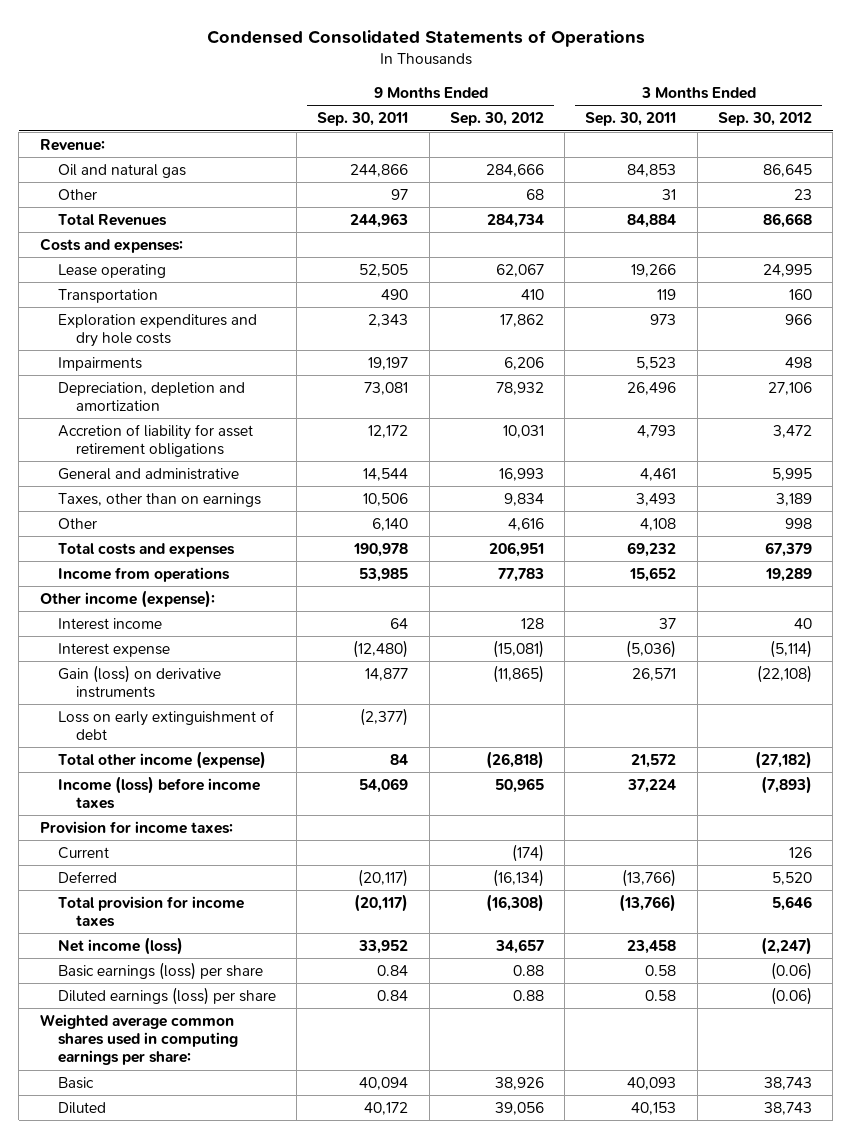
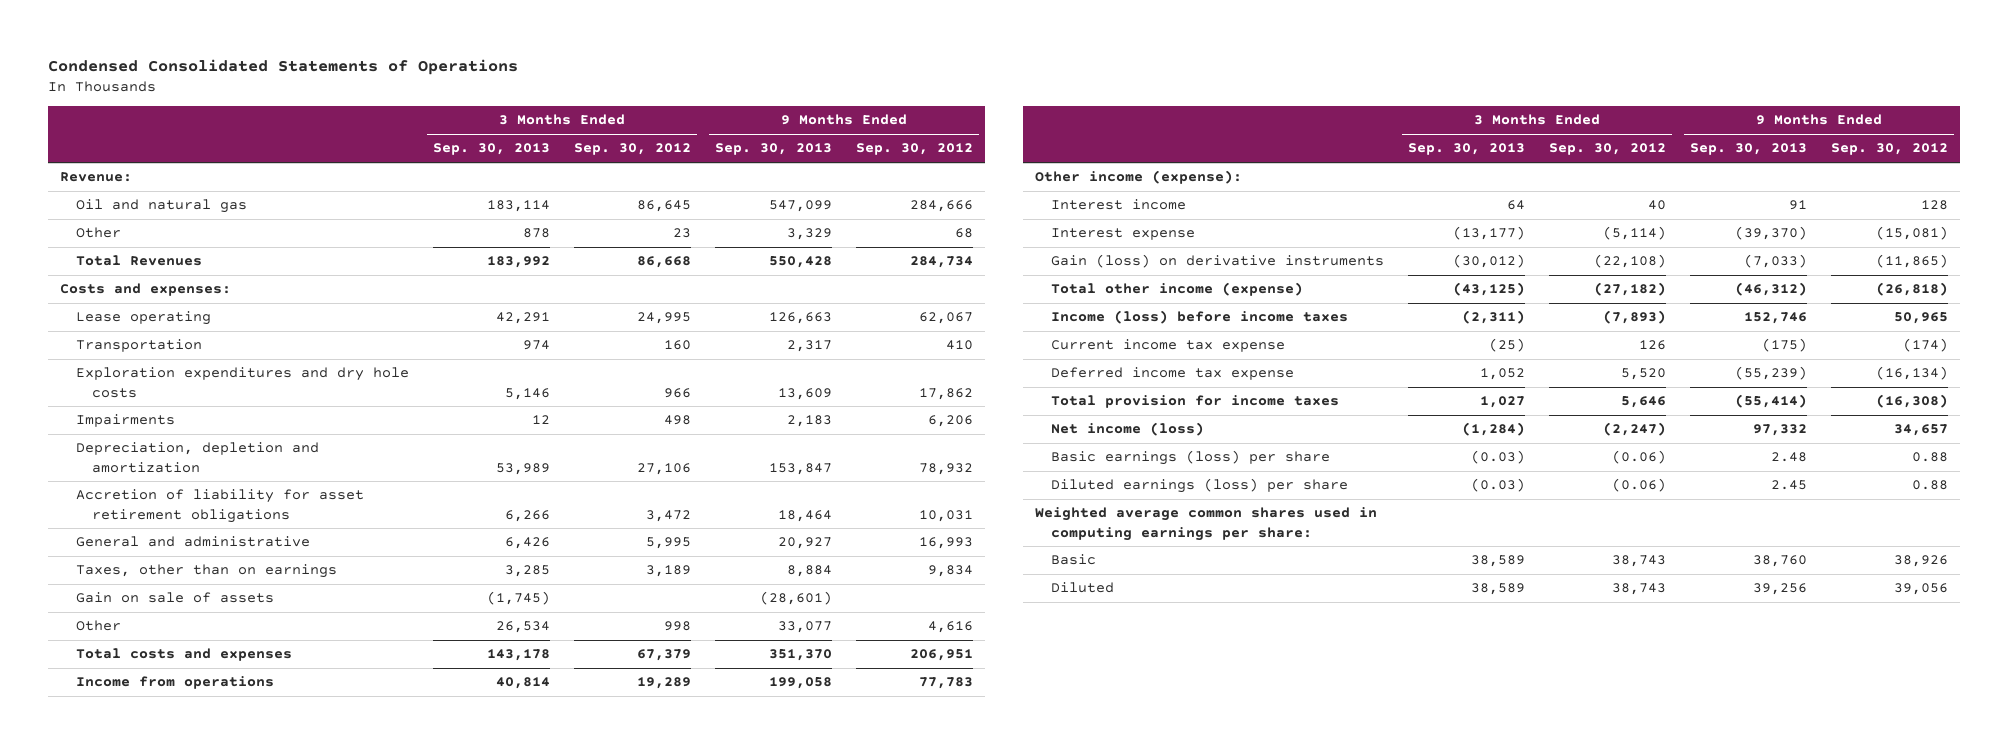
- | 9 Months Ended Sep. 30, 2011 | 9 Months Ended Sep. 30, 2012 | 3 Months Ended Sep. 30, 2011 | 3 Months Ended Sep. 30, 2012
+ | 3 Months Ended Sep. 30, 2013 | 3 Months Ended Sep. 30, 2012 | 9 Months Ended Sep. 30, 2013 | 9 Months Ended Sep. 30, 2012
+ Gain on sale of assets | (1,745) | | (28,601) |
- Loss on early extinguishment of debt | (2,377) | | |
- Provision for income taxes:
- Current | | (174) | | 126
- Deferred | (20,117) | (16,134) | (13,766) | 5,520
+ Current income tax expense | (25) | 126 | (175) | (174)
+ Deferred income tax expense | 1,052 | 5,520 | (55,239) | (16,134)

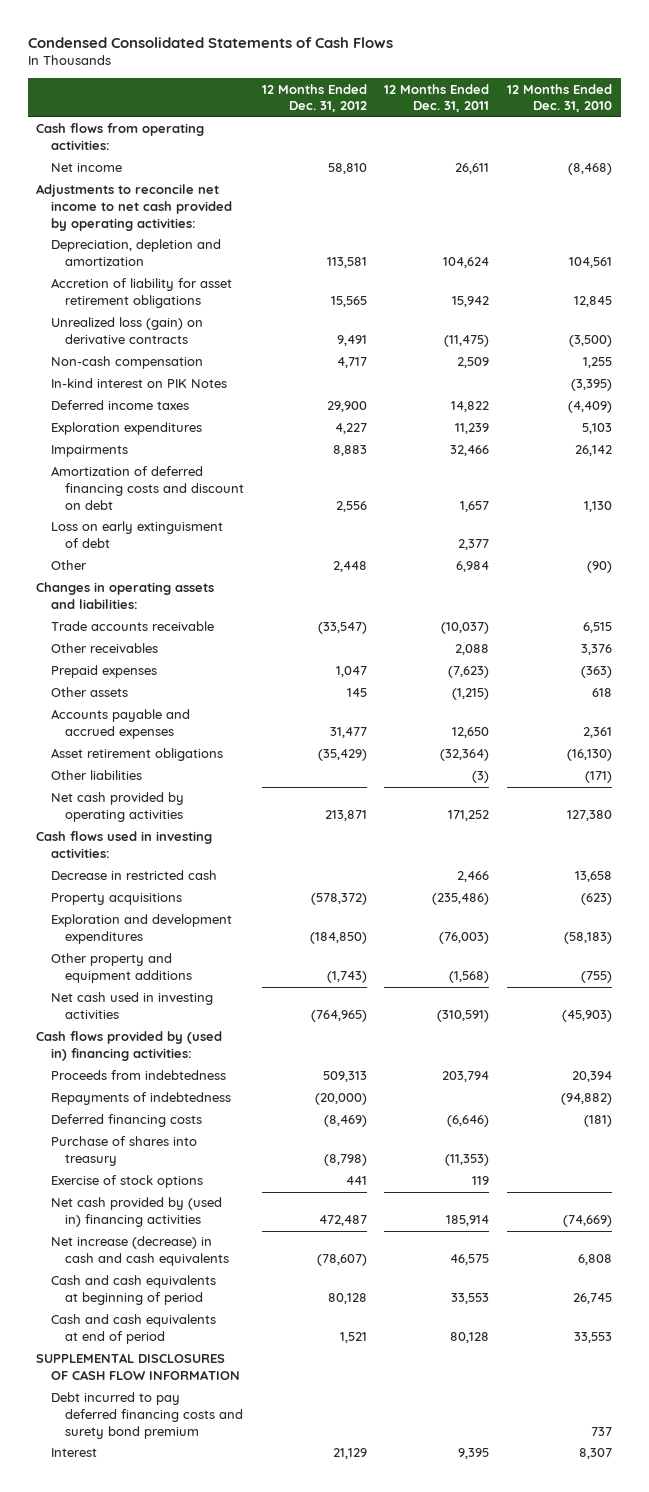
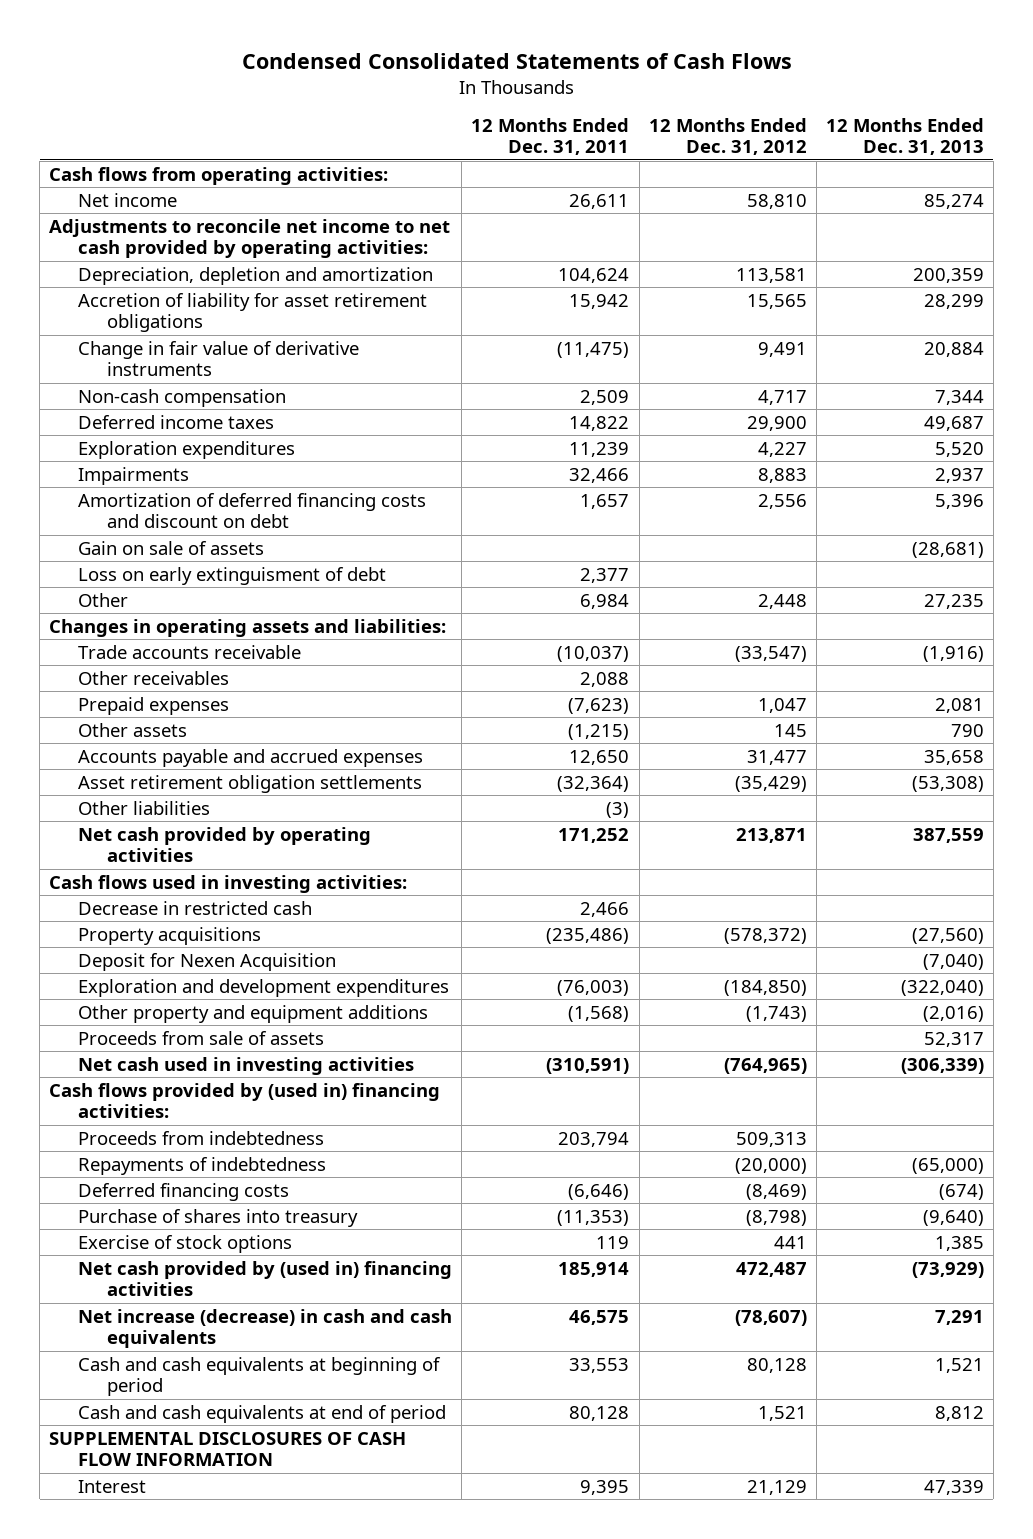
- | 12 Months Ended Dec. 31, 2012 | 12 Months Ended Dec. 31, 2011 | 12 Months Ended Dec. 31, 2010
+ | 12 Months Ended Dec. 31, 2011 | 12 Months Ended Dec. 31, 2012 | 12 Months Ended Dec. 31, 2013
- Unrealized loss (gain) on derivative contracts | 9,491 | (11,475) | (3,500)
+ Change in fair value of derivative instruments | (11,475) | 9,491 | 20,884
- In-kind interest on PIK Notes | | | (3,395)
+ Gain on sale of assets | | | (28,681)
- Asset retirement obligations | (35,429) | (32,364) | (16,130)
+ Asset retirement obligation settlements | (32,364) | (35,429) | (53,308)
+ Deposit for Nexen Acquisition | | | (7,040)
+ Proceeds from sale of assets | | | 52,317
- Debt incurred to pay deferred financing costs and surety bond premium | | | 737

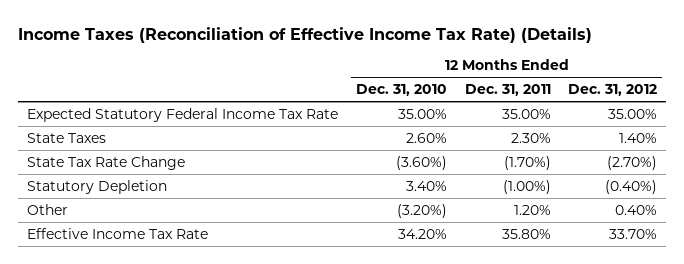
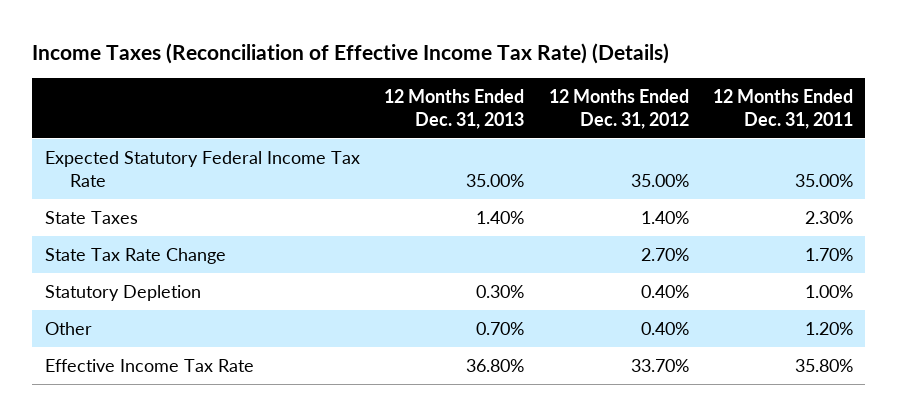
- | 12 Months Ended Dec. 31, 2010 | 12 Months Ended Dec. 31, 2011 | 12 Months Ended Dec. 31, 2012
+ | 12 Months Ended Dec. 31, 2013 | 12 Months Ended Dec. 31, 2012 | 12 Months Ended Dec. 31, 2011
- State Tax Rate Change | (3.60%) | (1.70%) | (2.70%)
- Statutory Depletion | 3.40% | (1.00%) | (0.40%)
+ State Tax Rate Change | | 2.70% | 1.70%
+ Statutory Depletion | 0.30% | 0.40% | 1.00%

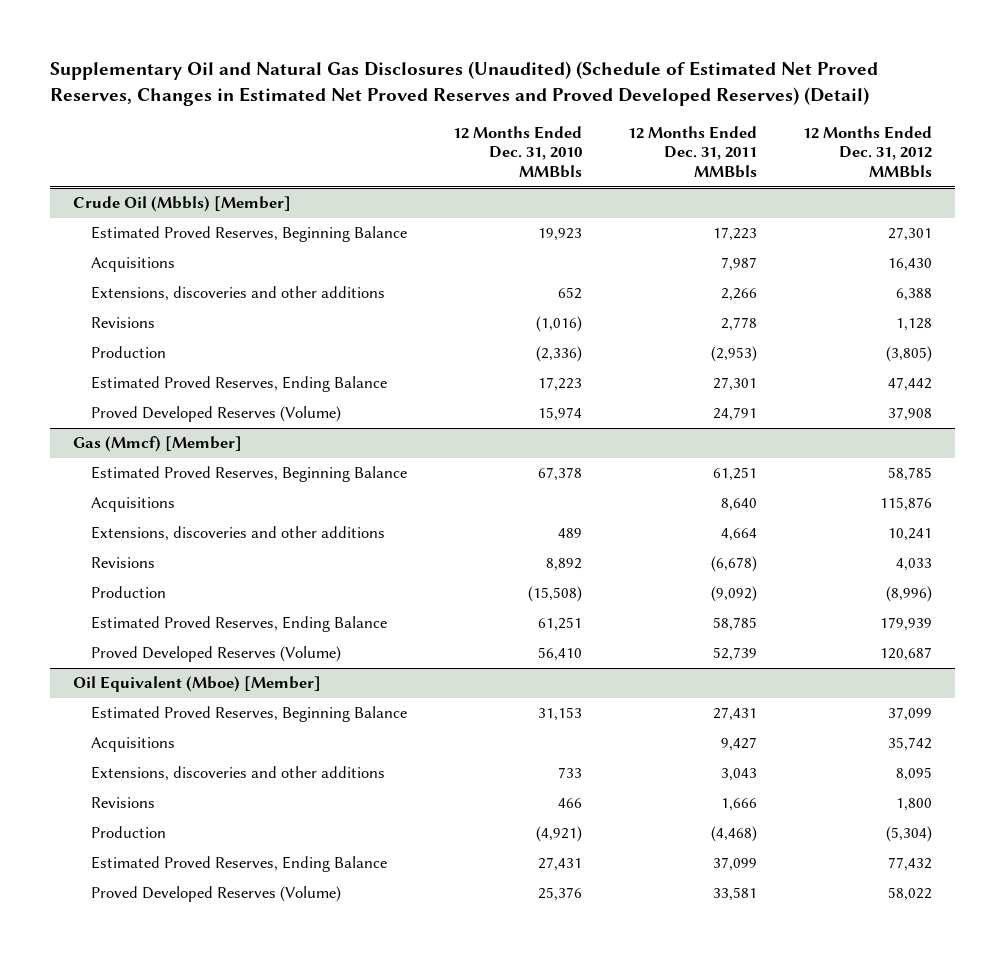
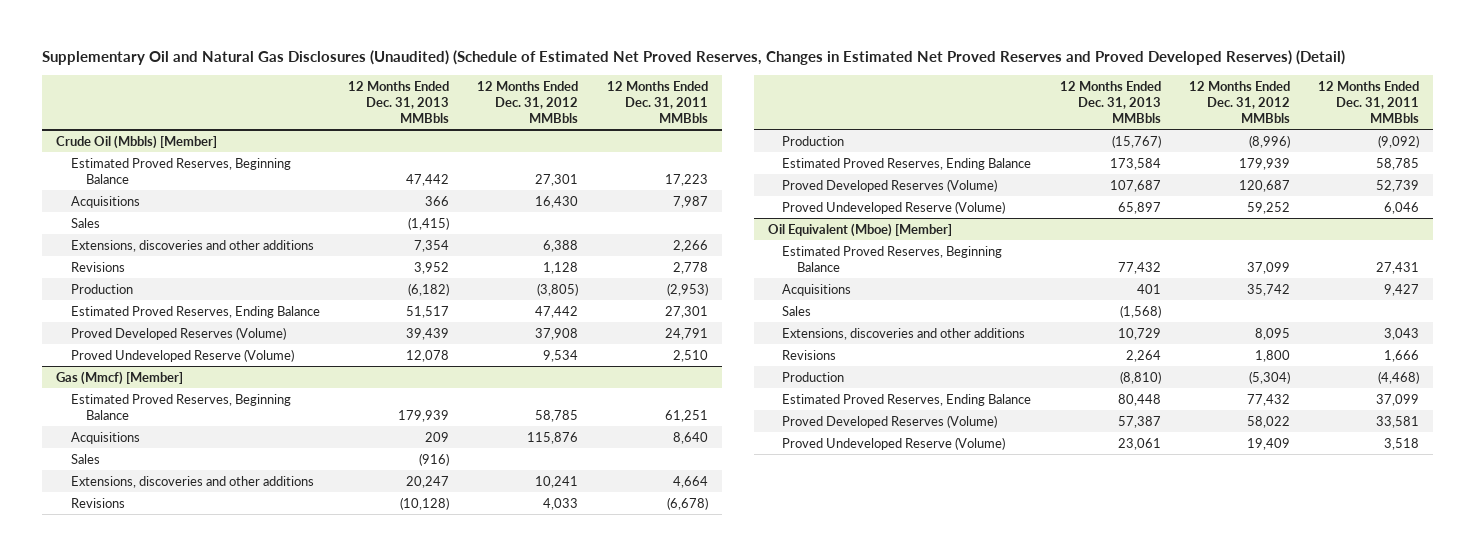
- | 12 Months Ended Dec. 31, 2010 MMBbls | 12 Months Ended Dec. 31, 2011 MMBbls | 12 Months Ended Dec. 31, 2012 MMBbls
+ | 12 Months Ended Dec. 31, 2013 MMBbls | 12 Months Ended Dec. 31, 2012 MMBbls | 12 Months Ended Dec. 31, 2011 MMBbls
@ Crude Oil (Mbbls) [Member]
+ Sales | (1,415) | |
+ Proved Undeveloped Reserve (Volume) | 12,078 | 9,534 | 2,510
@ Gas (Mmcf) [Member]
+ Sales | (916) | |
+ Proved Undeveloped Reserve (Volume) | 65,897 | 59,252 | 6,046
@ Oil Equivalent (Mboe) [Member]
+ Sales | (1,568) | |
+ Proved Undeveloped Reserve (Volume) | 23,061 | 19,409 | 3,518

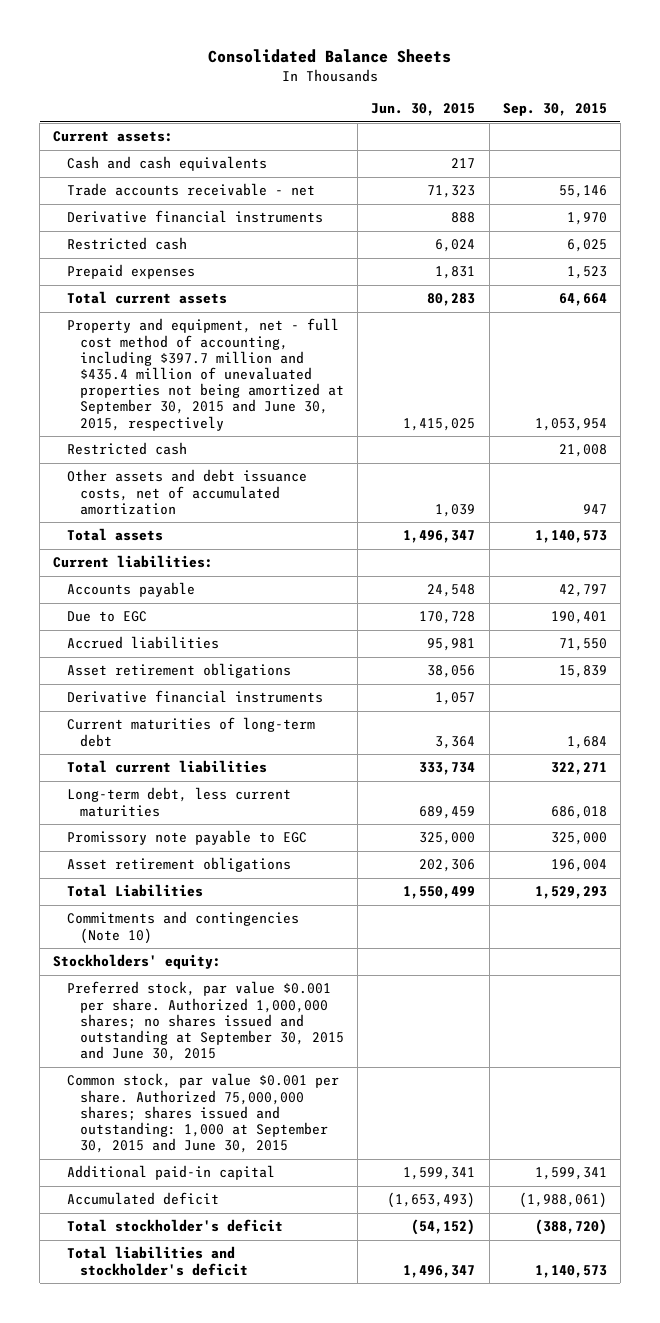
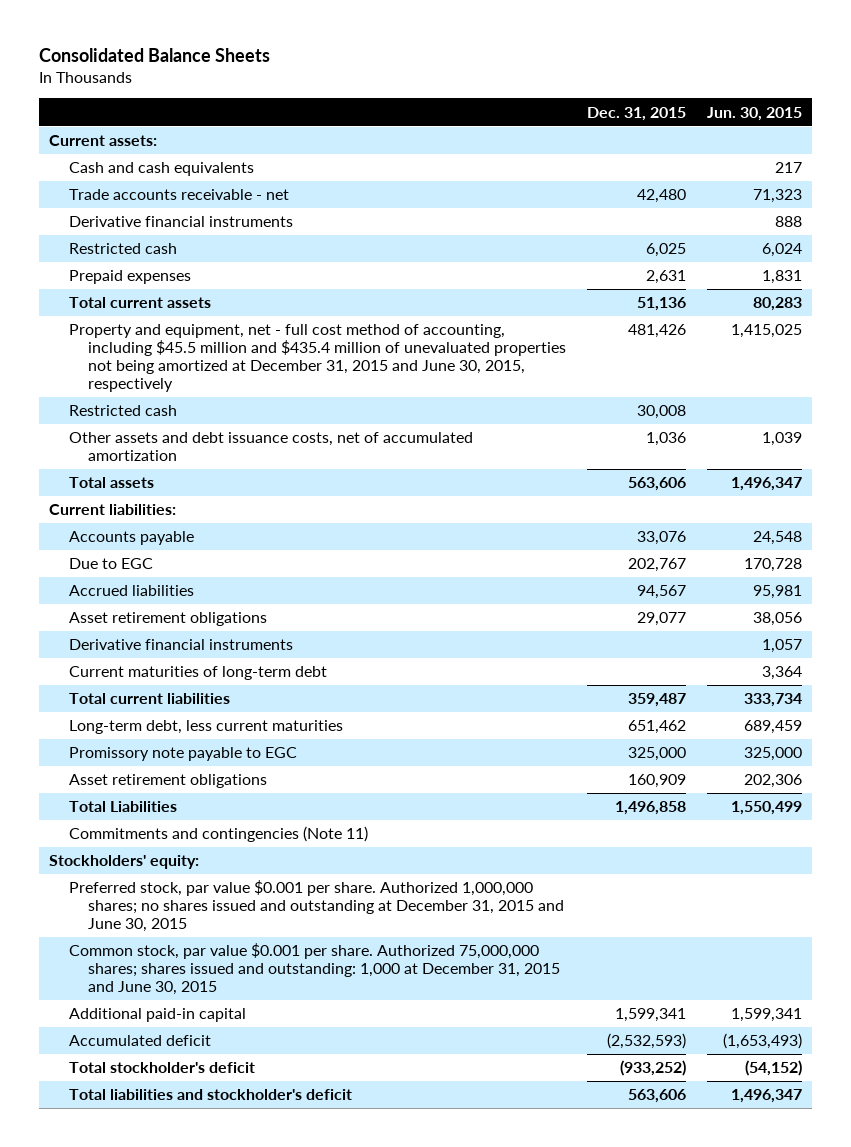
- | Jun. 30, 2015 | Sep. 30, 2015
+ | Dec. 31, 2015 | Jun. 30, 2015
- Property and equipment, net - full cost method of accounting, including $397.7 million and $435.4 million of unevaluated properties not being amortized at September 30, 2015 and June 30, 2015, respectively | 1,415,025 | 1,053,954
+ Property and equipment, net - full cost method of accounting, including $45.5 million and $435.4 million of unevaluated properties not being amortized at December 31, 2015 and June 30, 2015, respectively | 481,426 | 1,415,025
- Commitments and contingencies (Note 10)
+ Commitments and contingencies (Note 11)
- Preferred stock, par value $0.001 per share. Authorized 1,000,000 shares; no shares issued and outstanding at September 30, 2015 and June 30, 2015
- Common stock, par value $0.001 per share. Authorized 75,000,000 shares; shares issued and outstanding: 1,000 at September 30, 2015 and June 30, 2015
+ Preferred stock, par value $0.001 per share. Authorized 1,000,000 shares; no shares issued and outstanding at December 31, 2015 and June 30, 2015
+ Common stock, par value $0.001 per share. Authorized 75,000,000 shares; shares issued and outstanding: 1,000 at December 31, 2015 and June 30, 2015

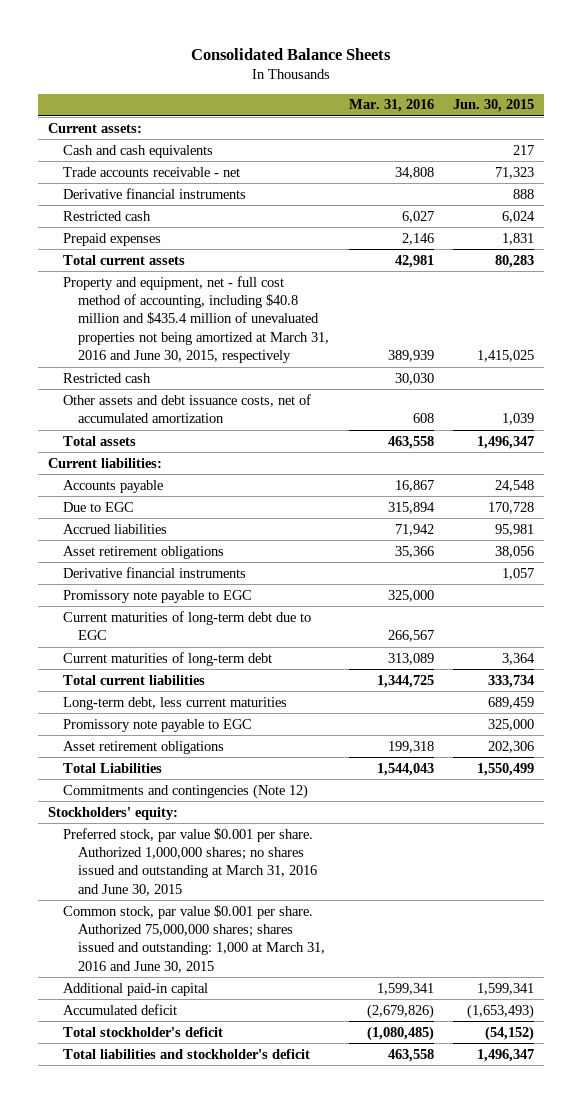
- | Dec. 31, 2015 | Jun. 30, 2015
+ | Mar. 31, 2016 | Jun. 30, 2015
- Property and equipment, net - full cost method of accounting, including $45.5 million and $435.4 million of unevaluated properties not being amortized at December 31, 2015 and June 30, 2015, respectively | 481,426 | 1,415,025
+ Property and equipment, net - full cost method of accounting, including $40.8 million and $435.4 million of unevaluated properties not being amortized at March 31, 2016 and June 30, 2015, respectively | 389,939 | 1,415,025
+ Promissory note payable to EGC | 325,000 |
+ Current maturities of long-term debt due to EGC | 266,567 |
- Commitments and contingencies (Note 11)
+ Commitments and contingencies (Note 12)
- Preferred stock, par value $0.001 per share. Authorized 1,000,000 shares; no shares issued and outstanding at December 31, 2015 and June 30, 2015
- Common stock, par value $0.001 per share. Authorized 75,000,000 shares; shares issued and outstanding: 1,000 at December 31, 2015 and June 30, 2015
+ Preferred stock, par value $0.001 per share. Authorized 1,000,000 shares; no shares issued and outstanding at March 31, 2016 and June 30, 2015
+ Common stock, par value $0.001 per share. Authorized 75,000,000 shares; shares issued and outstanding: 1,000 at March 31, 2016 and June 30, 2015

